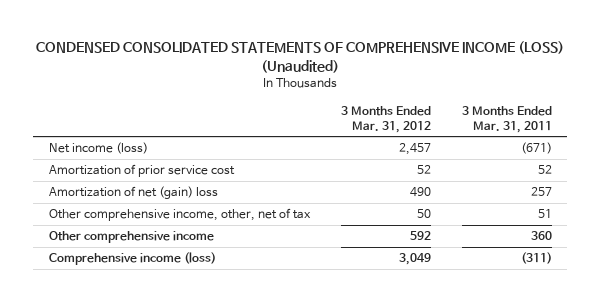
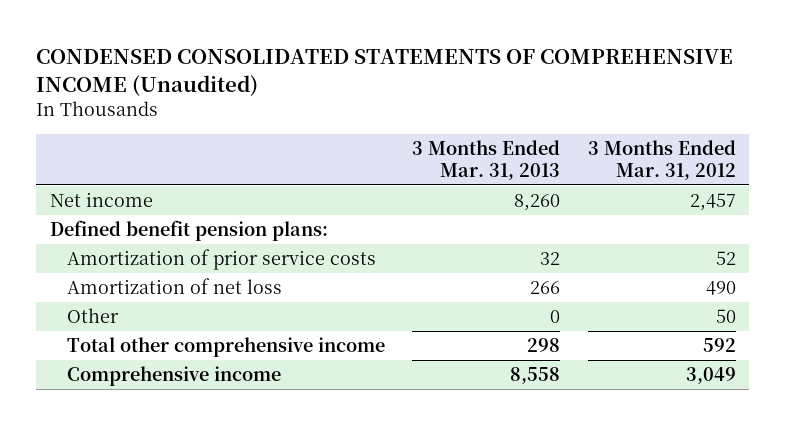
- CONDENSED CONSOLIDATED STATEMENTS OF COMPREHENSIVE INCOME (LOSS) (Unaudited)
+ CONDENSED CONSOLIDATED STATEMENTS OF COMPREHENSIVE INCOME (Unaudited)
- | 3 Months Ended Mar. 31, 2012 | 3 Months Ended Mar. 31, 2011
+ | 3 Months Ended Mar. 31, 2013 | 3 Months Ended Mar. 31, 2012
- Net income (loss) | 2,457 | (671)
- Amortization of prior service cost | 52 | 52
- Amortization of net (gain) loss | 490 | 257
- Other comprehensive income, other, net of tax | 50 | 51
- Other comprehensive income | 592 | 360
- Comprehensive income (loss) | 3,049 | (311)
+ Net income | 8,260 | 2,457
+ Defined benefit pension plans:
+ Amortization of prior service costs | 32 | 52
+ Amortization of net loss | 266 | 490
+ Other | 0 | 50
+ Total other comprehensive income | 298 | 592
+ Comprehensive income | 8,558 | 3,049

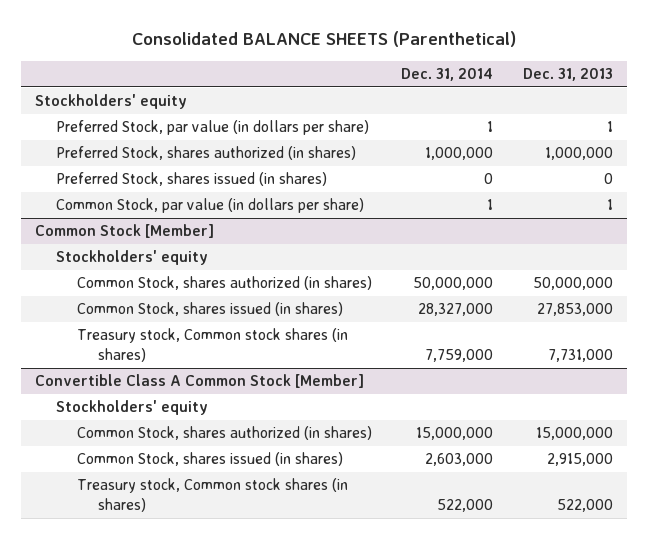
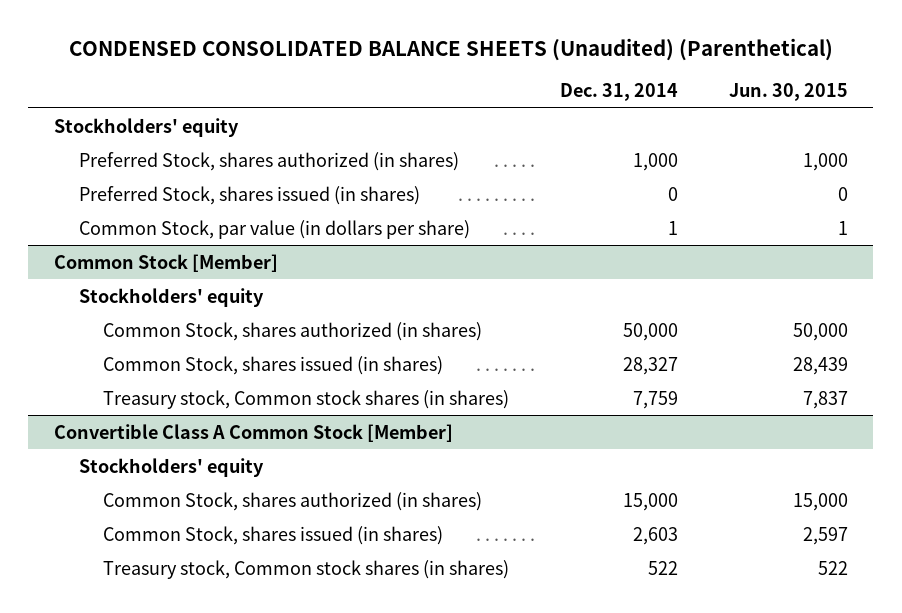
- Consolidated BALANCE SHEETS (Parenthetical)
+ CONDENSED CONSOLIDATED BALANCE SHEETS (Unaudited) (Parenthetical)
- | Dec. 31, 2014 | Dec. 31, 2013
+ | Dec. 31, 2014 | Jun. 30, 2015
- Preferred Stock, par value (in dollars per share) | 1 | 1
- Preferred Stock, shares authorized (in shares) | 1,000,000 | 1,000,000
+ Preferred Stock, shares authorized (in shares) | 1,000 | 1,000
@ Common Stock [Member]
- Common Stock, shares authorized (in shares) | 50,000,000 | 50,000,000
- Common Stock, shares issued (in shares) | 28,327,000 | 27,853,000
- Treasury stock, Common stock shares (in shares) | 7,759,000 | 7,731,000
+ Common Stock, shares authorized (in shares) | 50,000 | 50,000
+ Common Stock, shares issued (in shares) | 28,327 | 28,439
+ Treasury stock, Common stock shares (in shares) | 7,759 | 7,837
@ Convertible Class A Common Stock [Member]
- Common Stock, shares authorized (in shares) | 15,000,000 | 15,000,000
- Common Stock, shares issued (in shares) | 2,603,000 | 2,915,000
- Treasury stock, Common stock shares (in shares) | 522,000 | 522,000
+ Common Stock, shares authorized (in shares) | 15,000 | 15,000
+ Common Stock, shares issued (in shares) | 2,603 | 2,597
+ Treasury stock, Common stock shares (in shares) | 522 | 522

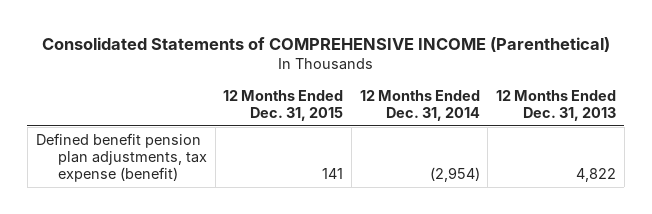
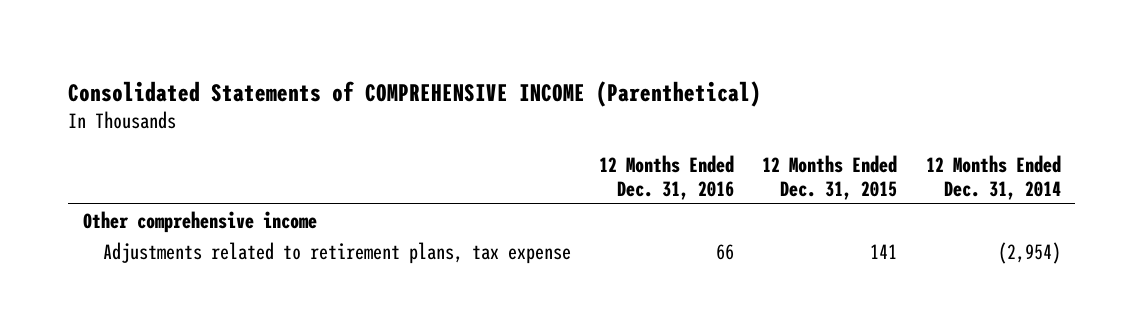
- | 12 Months Ended Dec. 31, 2015 | 12 Months Ended Dec. 31, 2014 | 12 Months Ended Dec. 31, 2013
+ | 12 Months Ended Dec. 31, 2016 | 12 Months Ended Dec. 31, 2015 | 12 Months Ended Dec. 31, 2014
- Defined benefit pension plan adjustments, tax expense (benefit) | 141 | (2,954) | 4,822
+ Other comprehensive income
+ Adjustments related to retirement plans, tax expense | 66 | 141 | (2,954)

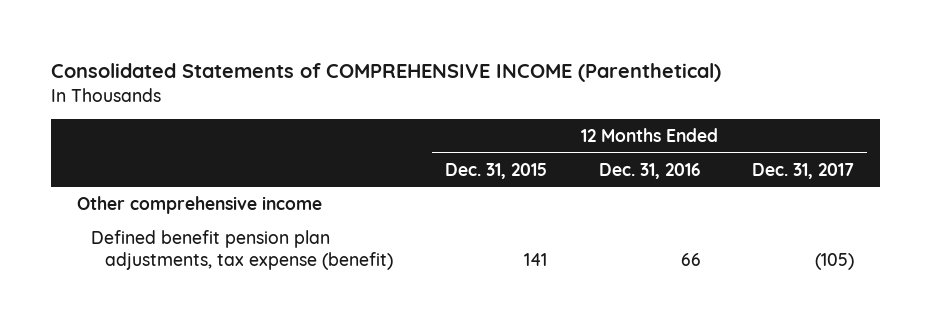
- | 12 Months Ended Dec. 31, 2016 | 12 Months Ended Dec. 31, 2015 | 12 Months Ended Dec. 31, 2014
+ | 12 Months Ended Dec. 31, 2015 | 12 Months Ended Dec. 31, 2016 | 12 Months Ended Dec. 31, 2017
- Adjustments related to retirement plans, tax expense | 66 | 141 | (2,954)
+ Defined benefit pension plan adjustments, tax expense (benefit) | 141 | 66 | (105)

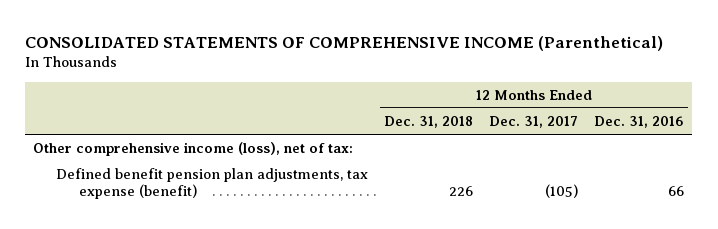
- Consolidated Statements of COMPREHENSIVE INCOME (Parenthetical)
+ CONSOLIDATED STATEMENTS OF COMPREHENSIVE INCOME (Parenthetical)
- | 12 Months Ended Dec. 31, 2015 | 12 Months Ended Dec. 31, 2016 | 12 Months Ended Dec. 31, 2017
+ | 12 Months Ended Dec. 31, 2018 | 12 Months Ended Dec. 31, 2017 | 12 Months Ended Dec. 31, 2016
- Other comprehensive income
+ Other comprehensive income (loss), net of tax:

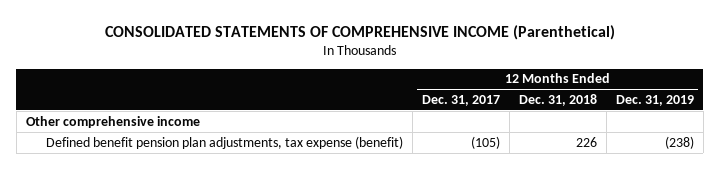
- | 12 Months Ended Dec. 31, 2018 | 12 Months Ended Dec. 31, 2017 | 12 Months Ended Dec. 31, 2016
+ | 12 Months Ended Dec. 31, 2017 | 12 Months Ended Dec. 31, 2018 | 12 Months Ended Dec. 31, 2019
- Other comprehensive income (loss), net of tax:
+ Other comprehensive income

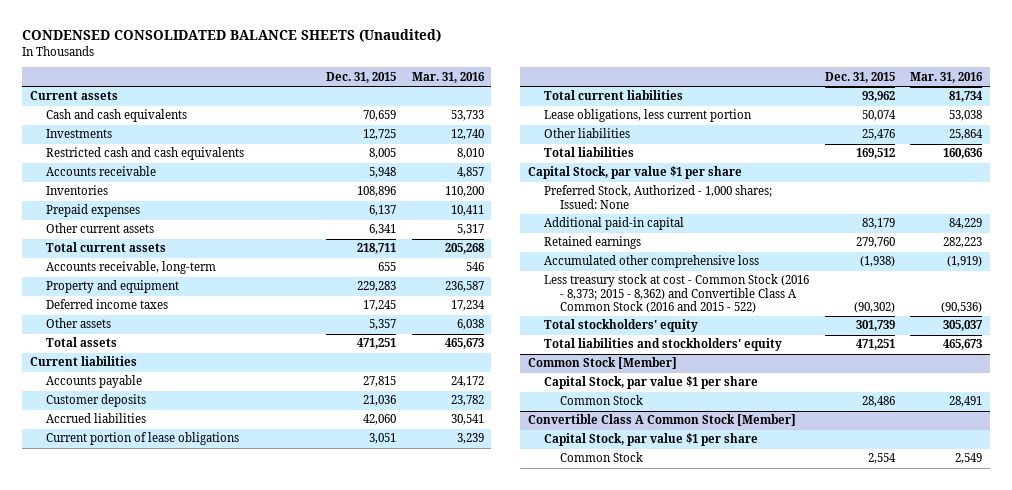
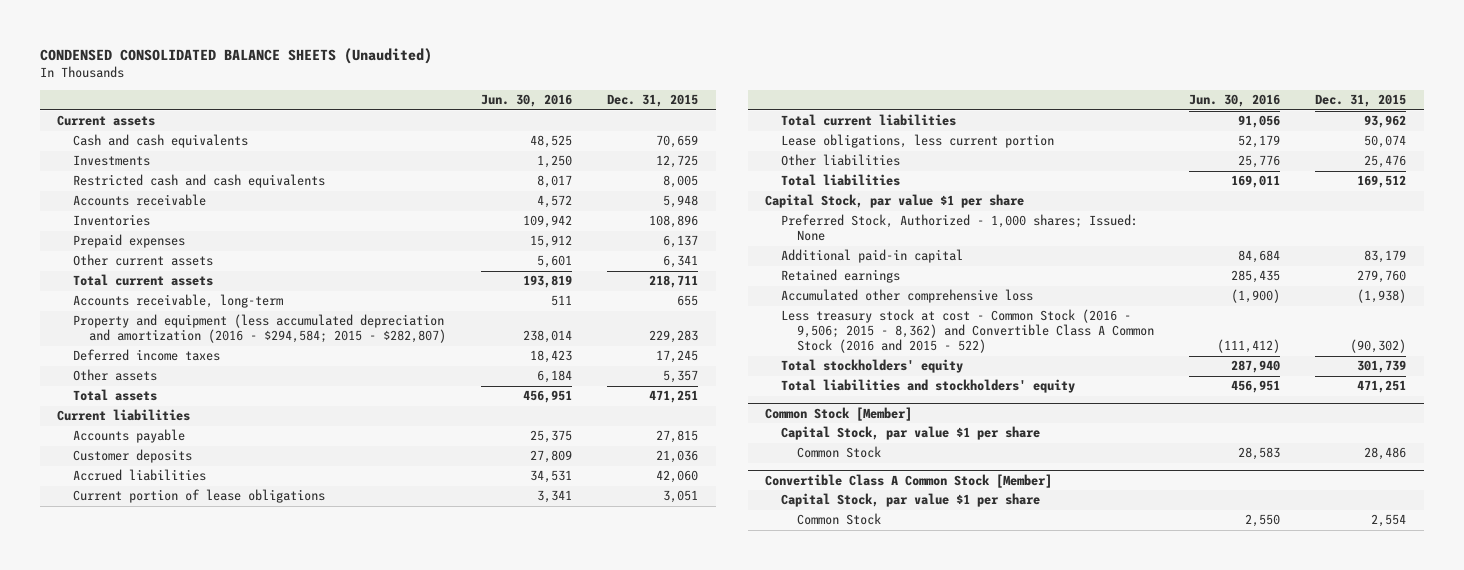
- | Dec. 31, 2015 | Mar. 31, 2016
+ | Jun. 30, 2016 | Dec. 31, 2015
- Property and equipment | 229,283 | 236,587
+ Property and equipment (less accumulated depreciation and amortization (2016 - $294,584; 2015 - $282,807) | 238,014 | 229,283
- Less treasury stock at cost - Common Stock (2016 - 8,373; 2015 - 8,362) and Convertible Class A Common Stock (2016 and 2015 - 522) | (90,302) | (90,536)
+ Less treasury stock at cost - Common Stock (2016 - 9,506; 2015 - 8,362) and Convertible Class A Common Stock (2016 and 2015 - 522) | (111,412) | (90,302)

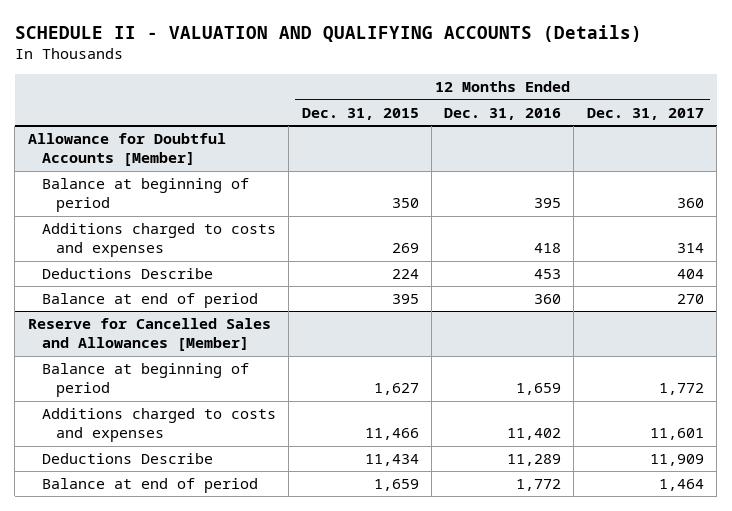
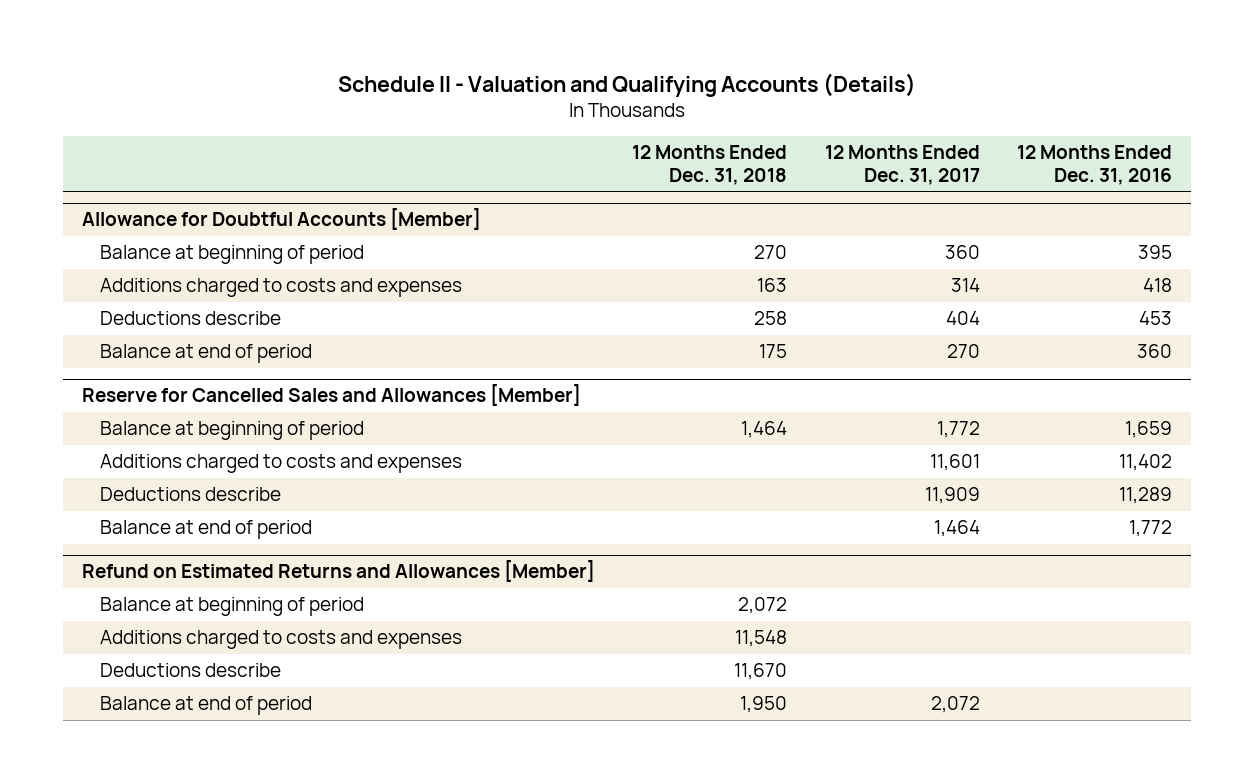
- SCHEDULE II - VALUATION AND QUALIFYING ACCOUNTS (Details)
+ Schedule II - Valuation and Qualifying Accounts (Details)
- | 12 Months Ended Dec. 31, 2015 | 12 Months Ended Dec. 31, 2016 | 12 Months Ended Dec. 31, 2017
+ | 12 Months Ended Dec. 31, 2018 | 12 Months Ended Dec. 31, 2017 | 12 Months Ended Dec. 31, 2016
@ Allowance for Doubtful Accounts [Member]
- Deductions Describe | 224 | 453 | 404
+ Deductions describe | 258 | 404 | 453
@ Reserve for Cancelled Sales and Allowances [Member]
- Deductions Describe | 11,434 | 11,289 | 11,909
+ Deductions describe | | 11,909 | 11,289
+ Refund on Estimated Returns and Allowances [Member]
+ Balance at beginning of period | 2,072 | |
+ Additions charged to costs and expenses | 11,548 | |
+ Deductions describe | 11,670 | |
+ Balance at end of period | 1,950 | 2,072 |

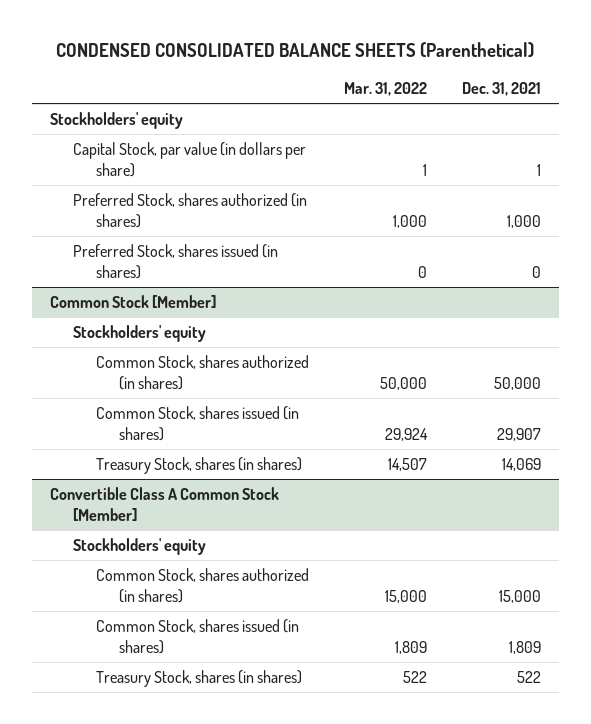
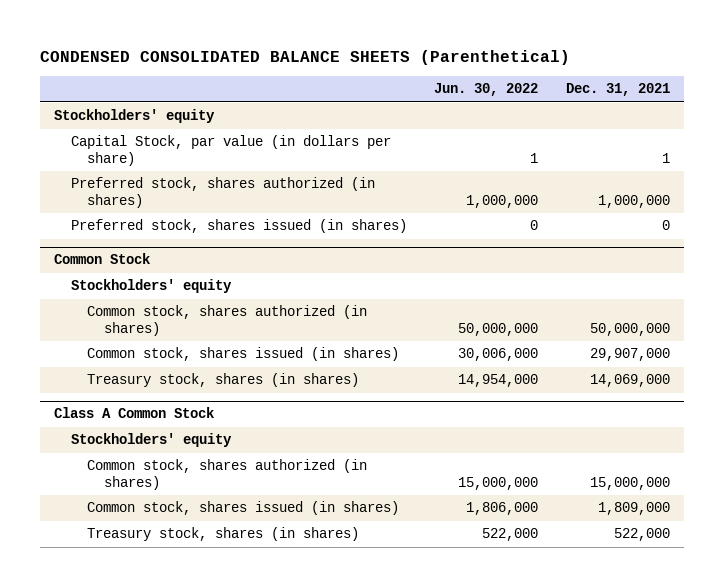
- | Mar. 31, 2022 | Dec. 31, 2021
+ | Jun. 30, 2022 | Dec. 31, 2021
- Preferred Stock, shares authorized (in shares) | 1,000 | 1,000
- Preferred Stock, shares issued (in shares) | 0 | 0
- Common Stock [Member]
+ Preferred stock, shares authorized (in shares) | 1,000,000 | 1,000,000
+ Preferred stock, shares issued (in shares) | 0 | 0
+ Common Stock
- Common Stock, shares authorized (in shares) | 50,000 | 50,000
- Common Stock, shares issued (in shares) | 29,924 | 29,907
- Treasury Stock, shares (in shares) | 14,507 | 14,069
- Convertible Class A Common Stock [Member]
+ Common stock, shares authorized (in shares) | 50,000,000 | 50,000,000
+ Common stock, shares issued (in shares) | 30,006,000 | 29,907,000
+ Treasury stock, shares (in shares) | 14,954,000 | 14,069,000
+ Class A Common Stock
- Common Stock, shares authorized (in shares) | 15,000 | 15,000
- Common Stock, shares issued (in shares) | 1,809 | 1,809
- Treasury Stock, shares (in shares) | 522 | 522
+ Common stock, shares authorized (in shares) | 15,000,000 | 15,000,000
+ Common stock, shares issued (in shares) | 1,806,000 | 1,809,000
+ Treasury stock, shares (in shares) | 522,000 | 522,000

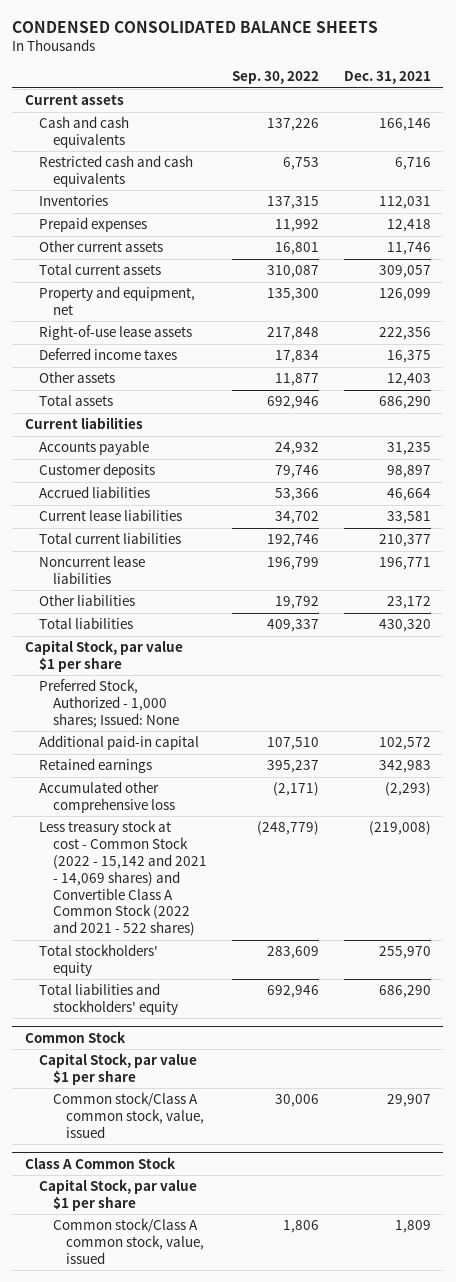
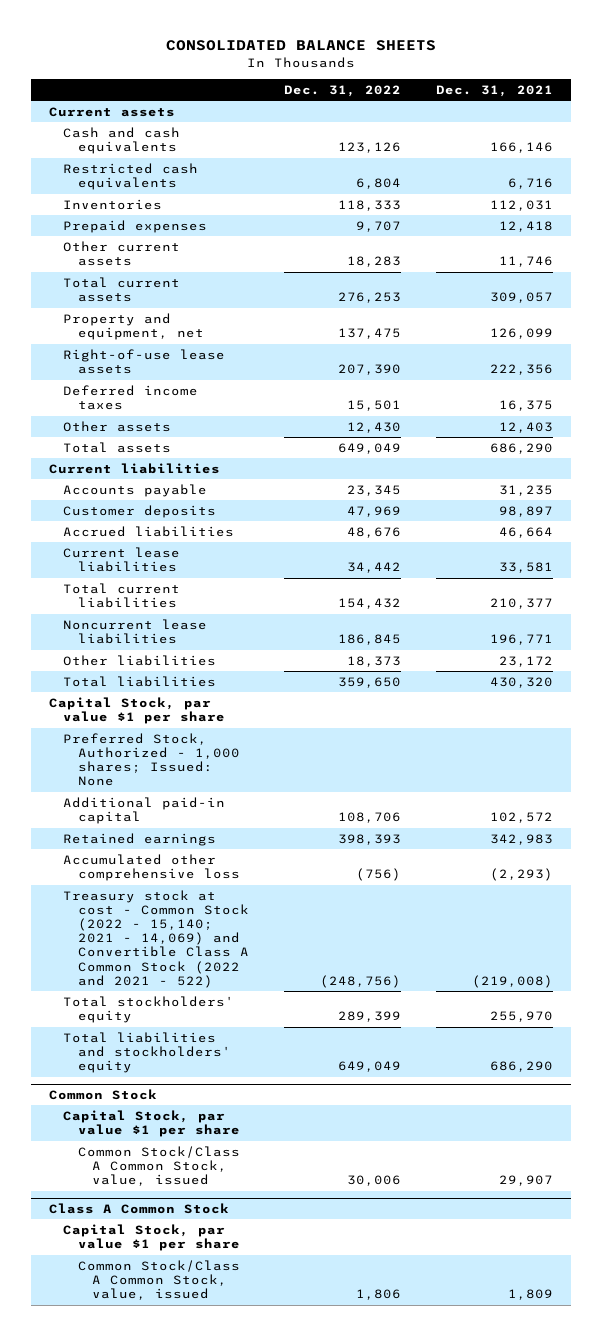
- CONDENSED CONSOLIDATED BALANCE SHEETS
+ CONSOLIDATED BALANCE SHEETS
- | Sep. 30, 2022 | Dec. 31, 2021
+ | Dec. 31, 2022 | Dec. 31, 2021
- Restricted cash and cash equivalents | 6,753 | 6,716
+ Restricted cash equivalents | 6,804 | 6,716
- Less treasury stock at cost - Common Stock (2022 - 15,142 and 2021 - 14,069 shares) and Convertible Class A Common Stock (2022 and 2021 - 522 shares) | (248,779) | (219,008)
+ Treasury stock at cost - Common Stock (2022 - 15,140; 2021 - 14,069) and Convertible Class A Common Stock (2022 and 2021 - 522) | (248,756) | (219,008)
@ Common Stock
- Common stock/Class A common stock, value, issued | 30,006 | 29,907
+ Common Stock/Class A Common Stock, value, issued | 30,006 | 29,907
@ Class A Common Stock
- Common stock/Class A common stock, value, issued | 1,806 | 1,809
+ Common Stock/Class A Common Stock, value, issued | 1,806 | 1,809

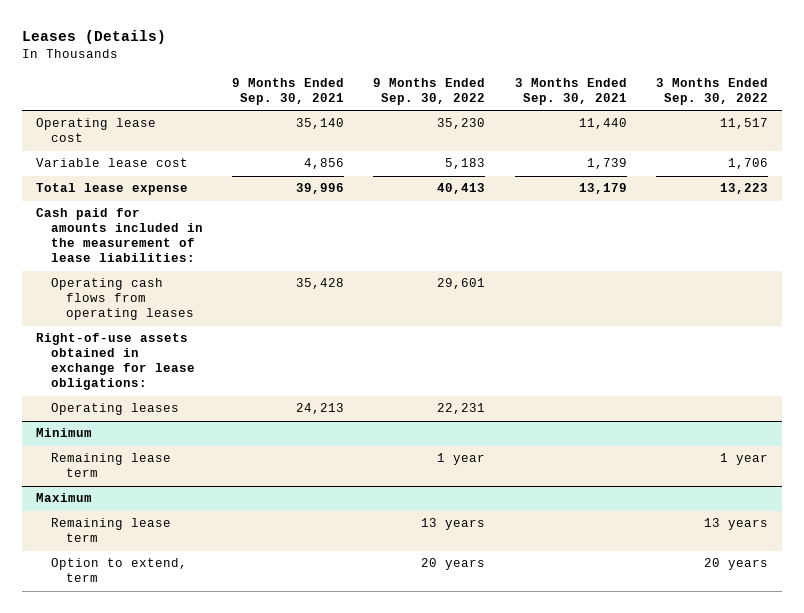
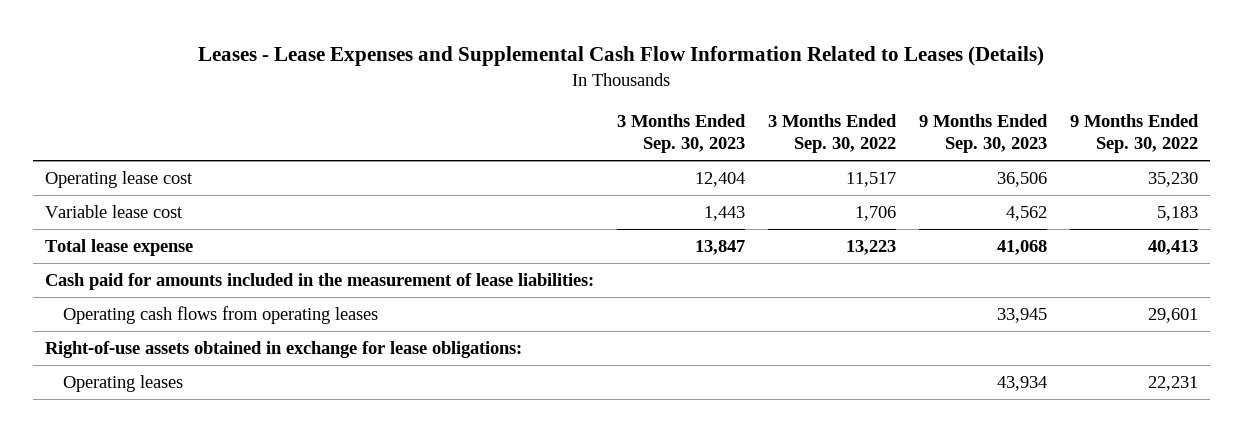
- Leases (Details)
+ Leases - Lease Expenses and Supplemental Cash Flow Information Related to Leases (Details)
- | 9 Months Ended Sep. 30, 2021 | 9 Months Ended Sep. 30, 2022 | 3 Months Ended Sep. 30, 2021 | 3 Months Ended Sep. 30, 2022
+ | 3 Months Ended Sep. 30, 2023 | 3 Months Ended Sep. 30, 2022 | 9 Months Ended Sep. 30, 2023 | 9 Months Ended Sep. 30, 2022
- Minimum
- Remaining lease term | | 1 year | | 1 year
- Maximum
- Remaining lease term | | 13 years | | 13 years
- Option to extend, term | | 20 years | | 20 years

